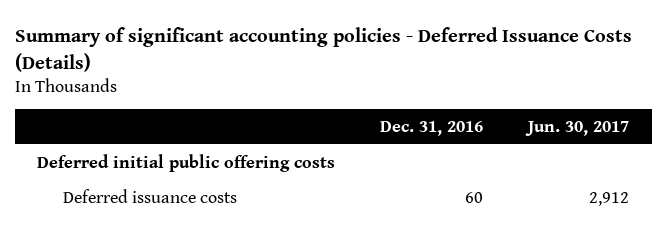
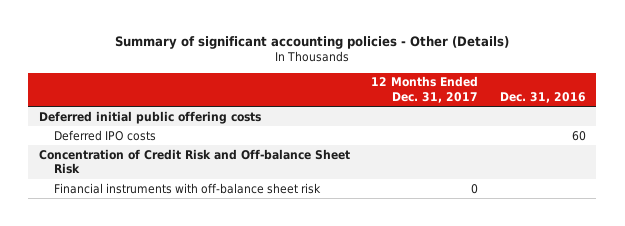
- Summary of significant accounting policies - Deferred Issuance Costs (Details)
+ Summary of significant accounting policies - Other (Details)
- | Dec. 31, 2016 | Jun. 30, 2017
+ | 12 Months Ended Dec. 31, 2017 | Dec. 31, 2016
- Deferred issuance costs | 60 | 2,912
+ Deferred IPO costs | | 60
+ Concentration of Credit Risk and Off-balance Sheet Risk
+ Financial instruments with off-balance sheet risk | 0 |

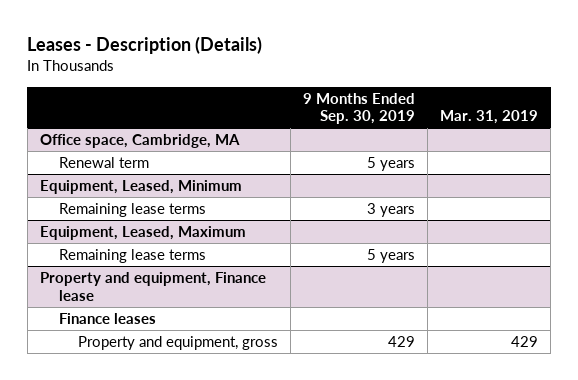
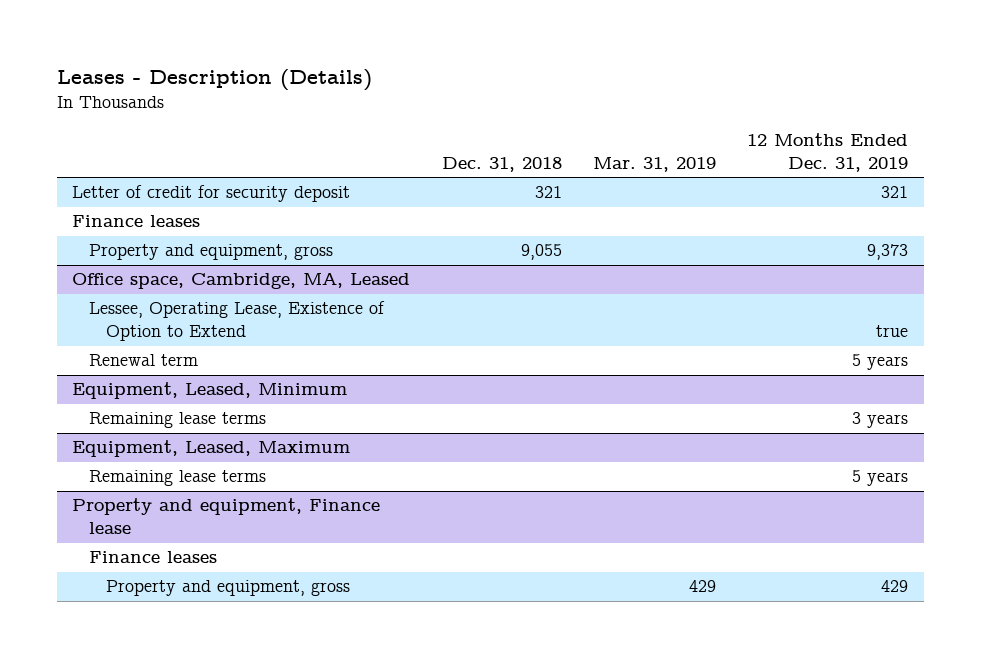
- | 9 Months Ended Sep. 30, 2019 | Mar. 31, 2019
+ | Dec. 31, 2018 | Mar. 31, 2019 | 12 Months Ended Dec. 31, 2019
- Office space, Cambridge, MA
+ Letter of credit for security deposit | 321 | | 321
+ Finance leases
+ Property and equipment, gross | 9,055 | | 9,373
+ Office space, Cambridge, MA, Leased
+ Lessee, Operating Lease, Existence of Option to Extend | | | true

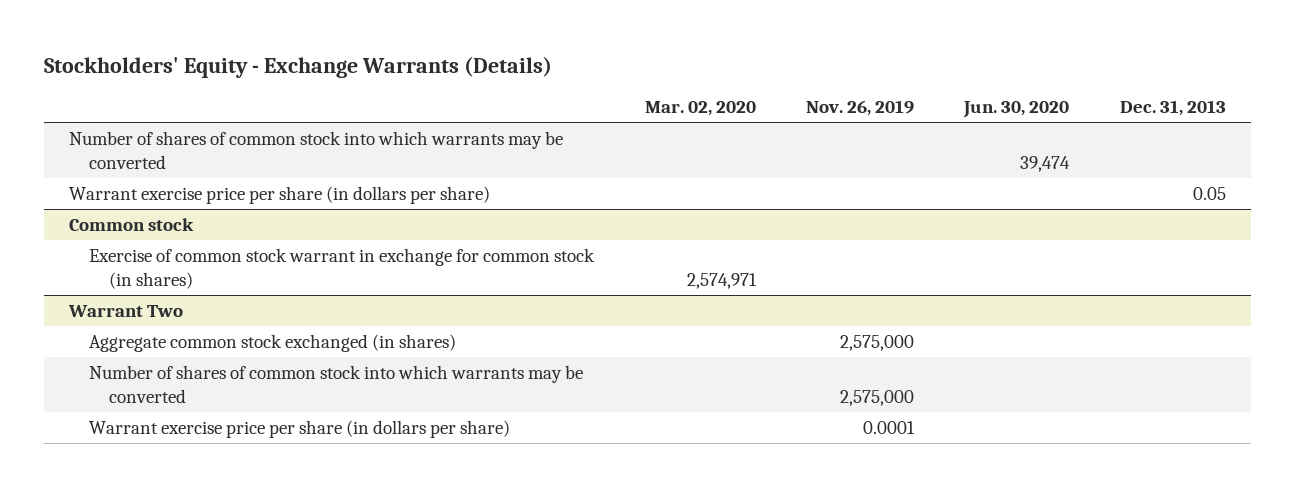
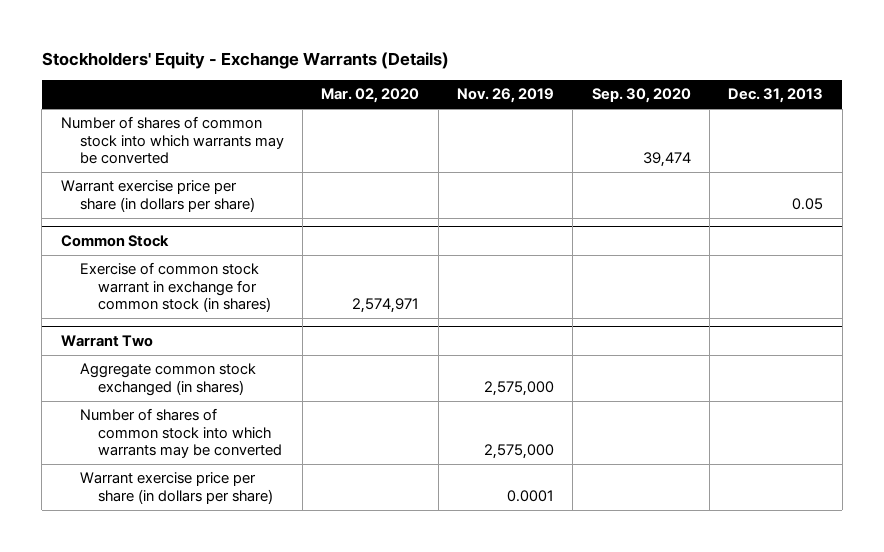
- | Mar. 02, 2020 | Nov. 26, 2019 | Jun. 30, 2020 | Dec. 31, 2013
+ | Mar. 02, 2020 | Nov. 26, 2019 | Sep. 30, 2020 | Dec. 31, 2013
- Common stock
+ Common Stock

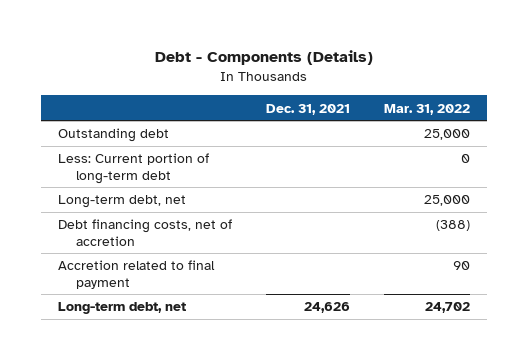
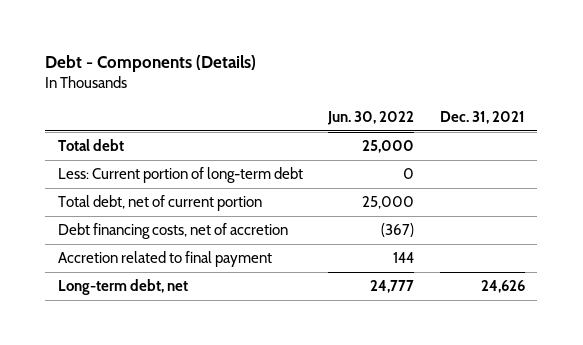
- | Dec. 31, 2021 | Mar. 31, 2022
+ | Jun. 30, 2022 | Dec. 31, 2021
- Outstanding debt | | 25,000
+ Total debt | 25,000 |
- Long-term debt, net | | 25,000
+ Total debt, net of current portion | 25,000 |

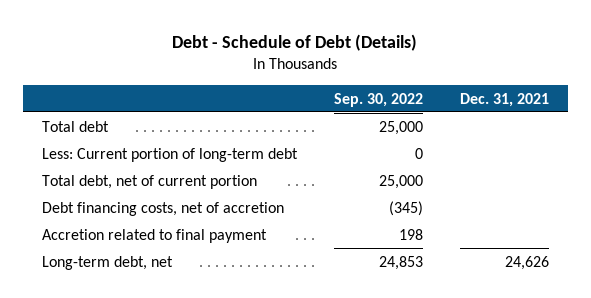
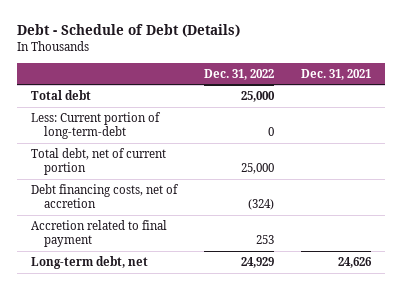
- | Sep. 30, 2022 | Dec. 31, 2021
+ | Dec. 31, 2022 | Dec. 31, 2021
- Less: Current portion of long-term debt | 0 |
+ Less: Current portion of long-term-debt | 0 |

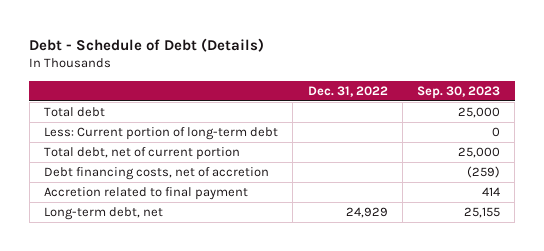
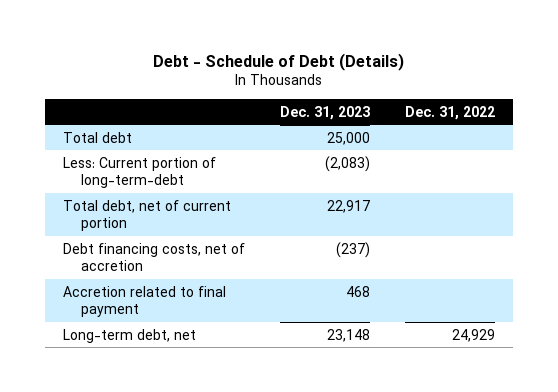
- | Dec. 31, 2022 | Sep. 30, 2023
+ | Dec. 31, 2023 | Dec. 31, 2022
- Less: Current portion of long-term debt | | 0
+ Less: Current portion of long-term-debt | (2,083) |

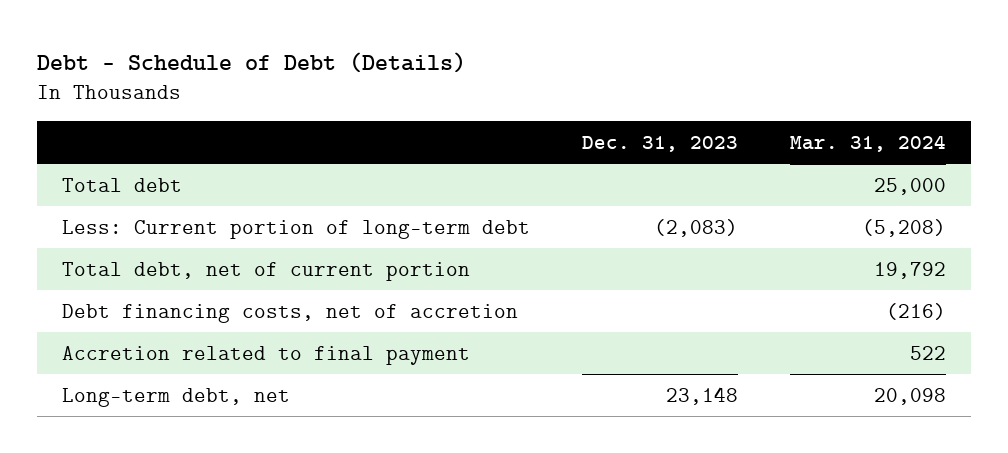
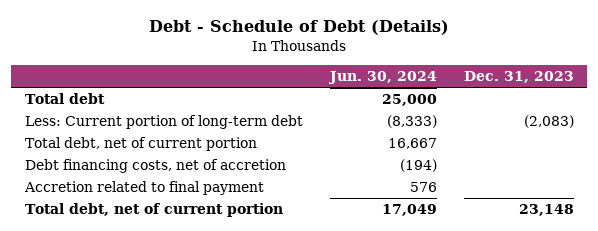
- | Dec. 31, 2023 | Mar. 31, 2024
+ | Jun. 30, 2024 | Dec. 31, 2023
- Long-term debt, net | 23,148 | 20,098
+ Total debt, net of current portion | 17,049 | 23,148

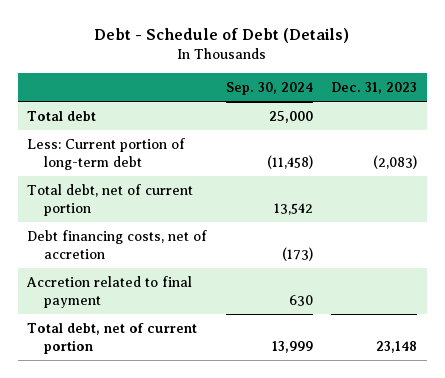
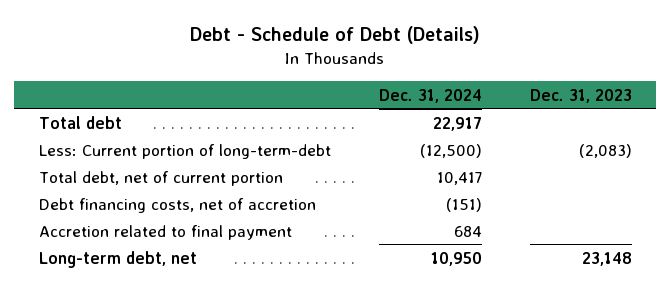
- | Sep. 30, 2024 | Dec. 31, 2023
+ | Dec. 31, 2024 | Dec. 31, 2023
- Less: Current portion of long-term debt | (11,458) | (2,083)
+ Less: Current portion of long-term-debt | (12,500) | (2,083)
- Total debt, net of current portion | 13,999 | 23,148
+ Long-term debt, net | 10,950 | 23,148

